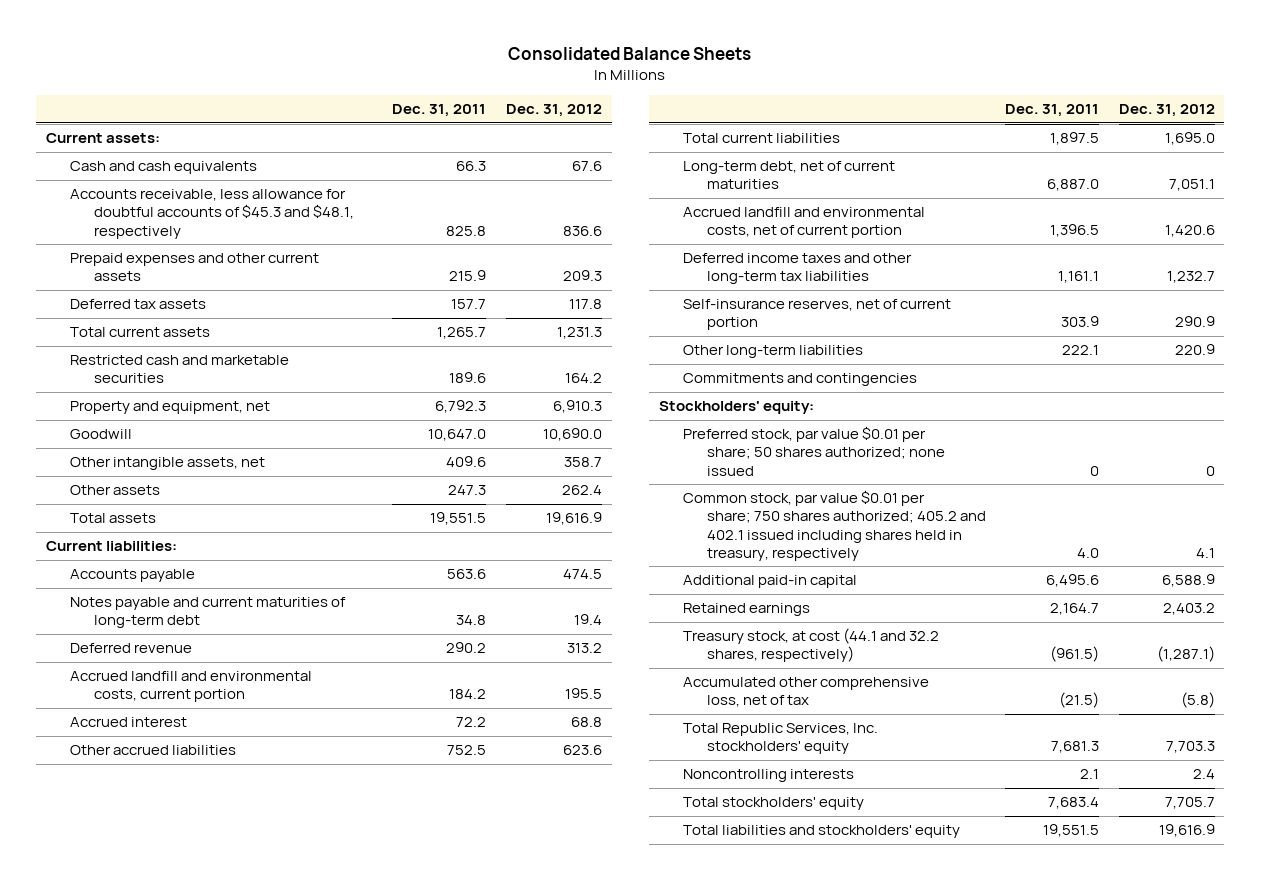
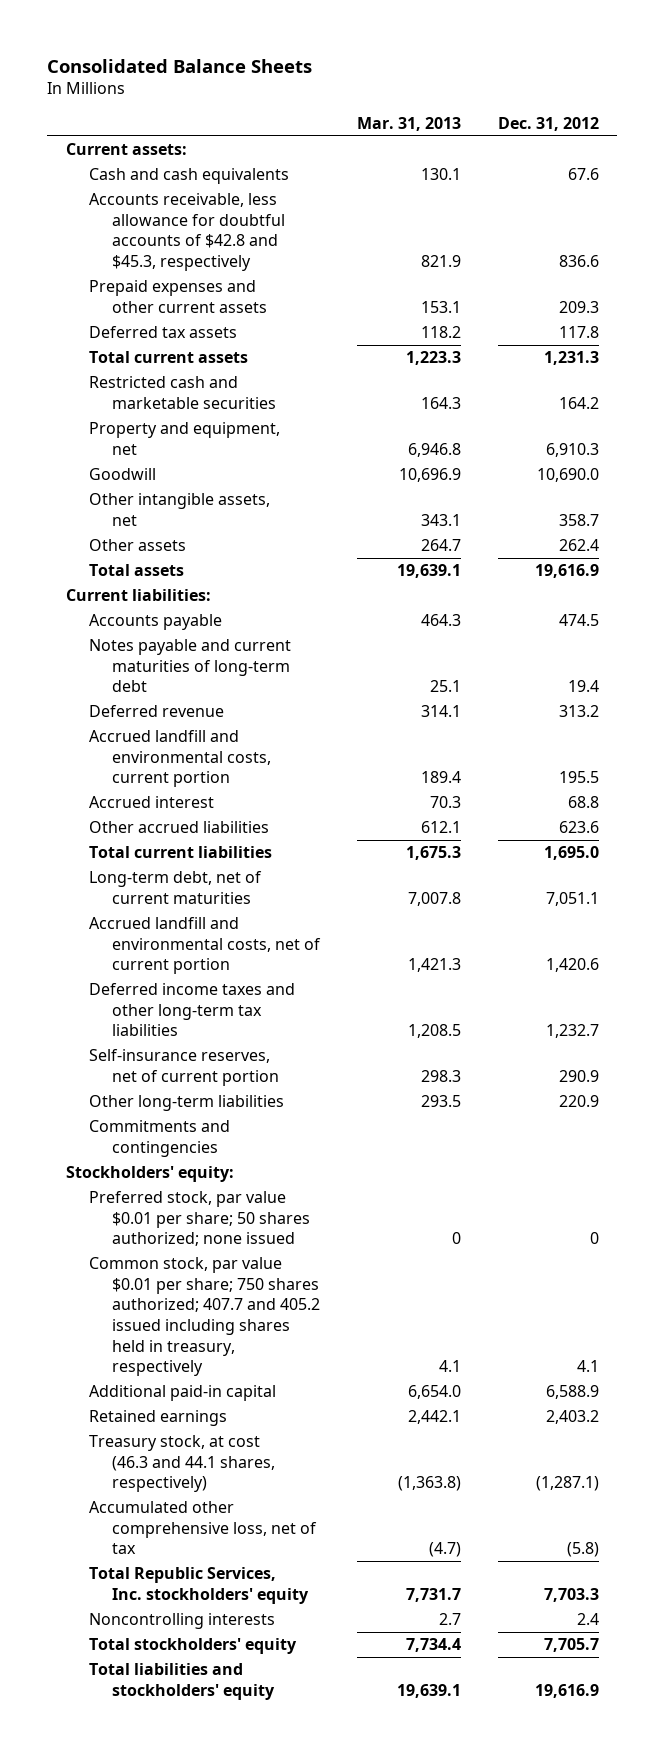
- | Dec. 31, 2011 | Dec. 31, 2012
+ | Mar. 31, 2013 | Dec. 31, 2012
- Accounts receivable, less allowance for doubtful accounts of $45.3 and $48.1, respectively | 825.8 | 836.6
+ Accounts receivable, less allowance for doubtful accounts of $42.8 and $45.3, respectively | 821.9 | 836.6
- Common stock, par value $0.01 per share; 750 shares authorized; 405.2 and 402.1 issued including shares held in treasury, respectively | 4.0 | 4.1
+ Common stock, par value $0.01 per share; 750 shares authorized; 407.7 and 405.2 issued including shares held in treasury, respectively | 4.1 | 4.1
- Treasury stock, at cost (44.1 and 32.2 shares, respectively) | (961.5) | (1,287.1)
+ Treasury stock, at cost (46.3 and 44.1 shares, respectively) | (1,363.8) | (1,287.1)

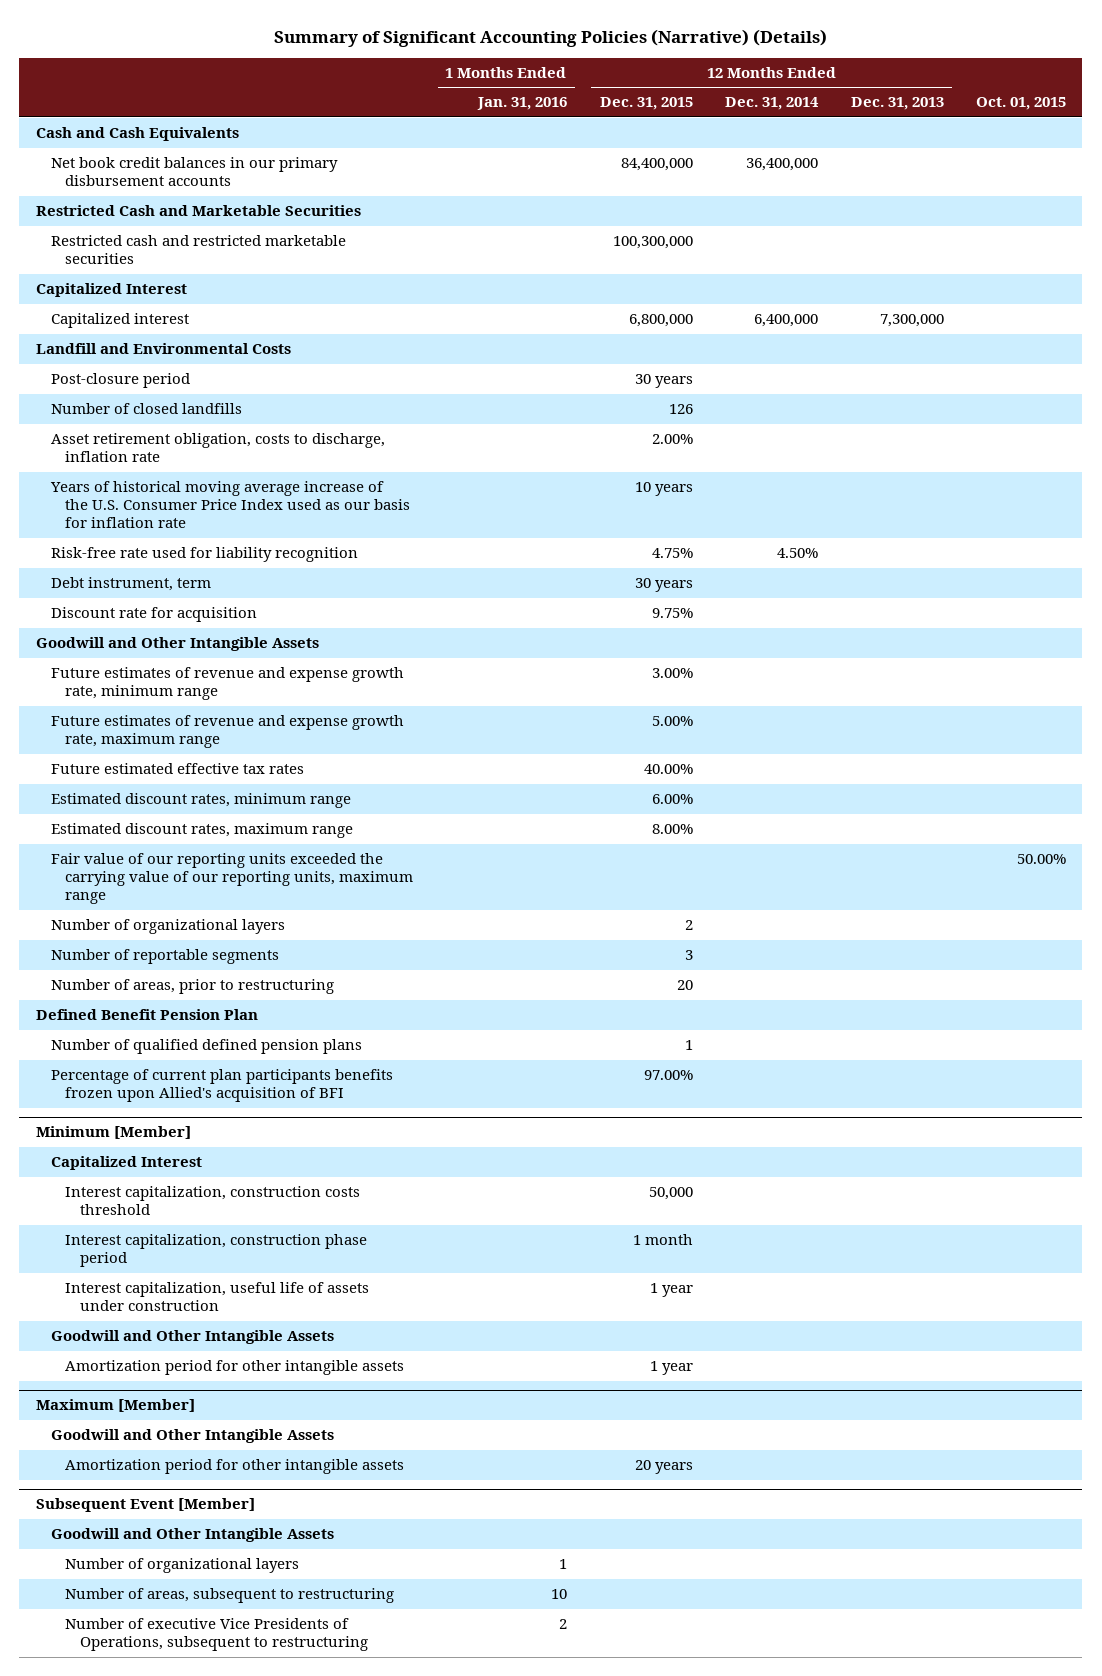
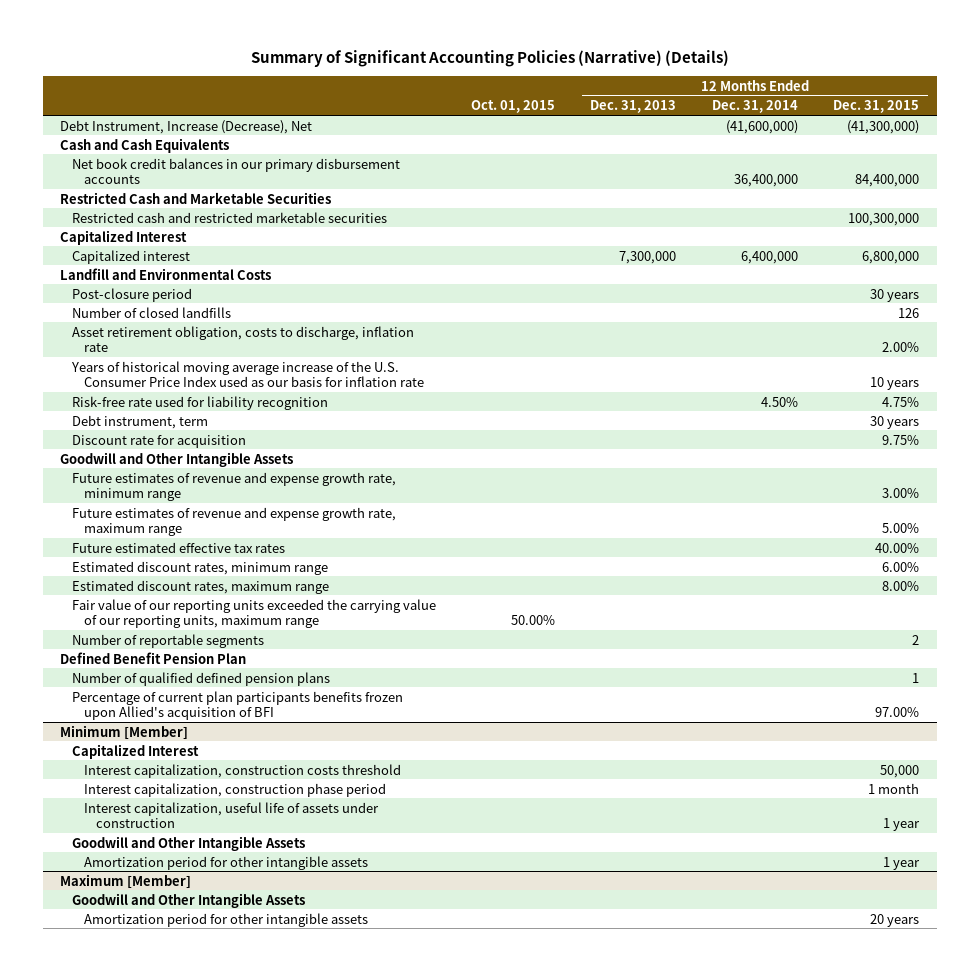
- | 1 Months Ended Jan. 31, 2016 | 12 Months Ended Dec. 31, 2015 | 12 Months Ended Dec. 31, 2014 | 12 Months Ended Dec. 31, 2013 | Oct. 01, 2015
+ | Oct. 01, 2015 | 12 Months Ended Dec. 31, 2013 | 12 Months Ended Dec. 31, 2014 | 12 Months Ended Dec. 31, 2015
+ Debt Instrument, Increase (Decrease), Net | | | (41,600,000) | (41,300,000)
- Number of organizational layers | | 2 | | |
- Number of reportable segments | | 3 | | |
- Number of areas, prior to restructuring | | 20 | | |
+ Number of reportable segments | | | | 2
- Subsequent Event [Member]
- Goodwill and Other Intangible Assets
- Number of organizational layers | 1 | | | |
- Number of areas, subsequent to restructuring | 10 | | | |
- Number of executive Vice Presidents of Operations, subsequent to restructuring | 2 | | | |

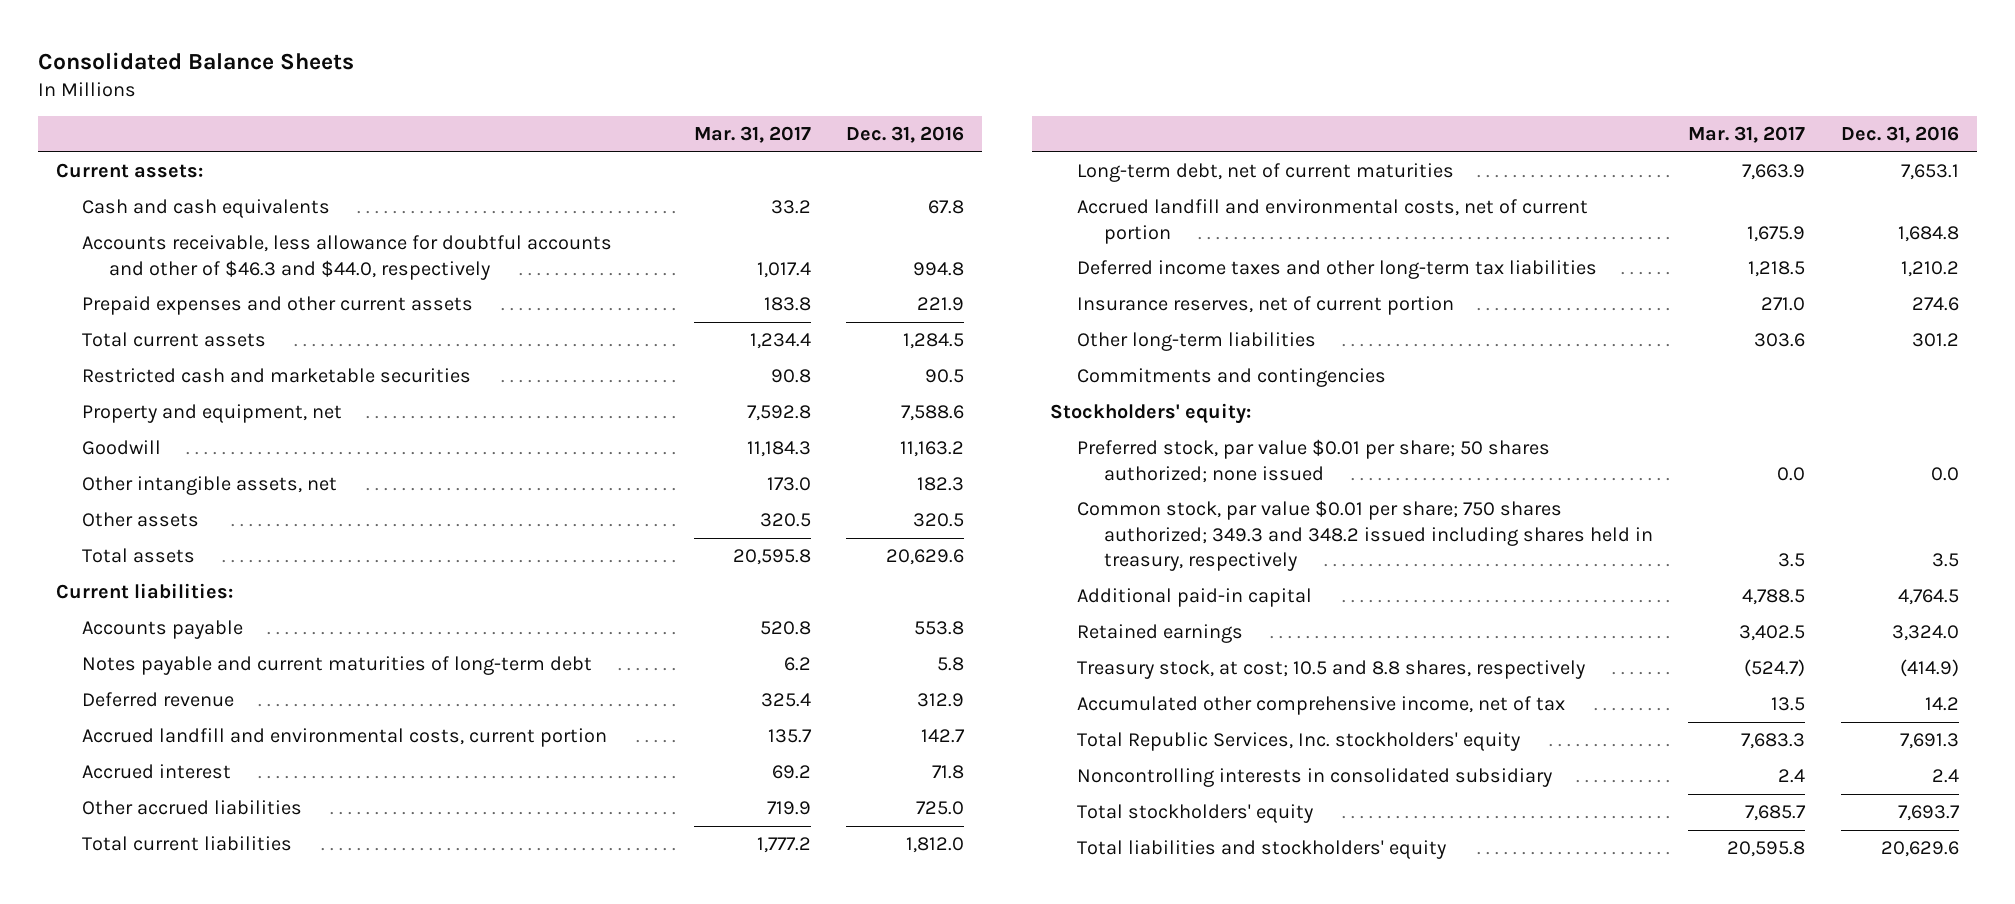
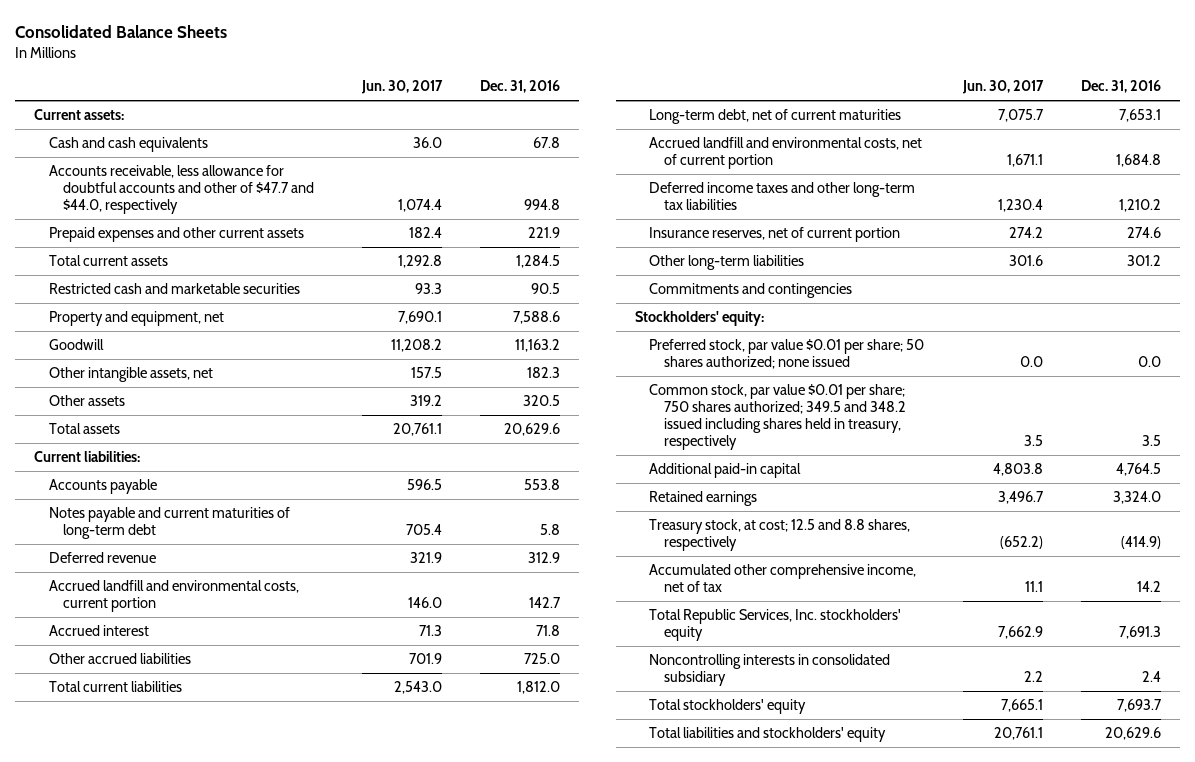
- | Mar. 31, 2017 | Dec. 31, 2016
+ | Jun. 30, 2017 | Dec. 31, 2016
- Accounts receivable, less allowance for doubtful accounts and other of $46.3 and $44.0, respectively | 1,017.4 | 994.8
+ Accounts receivable, less allowance for doubtful accounts and other of $47.7 and $44.0, respectively | 1,074.4 | 994.8
- Common stock, par value $0.01 per share; 750 shares authorized; 349.3 and 348.2 issued including shares held in treasury, respectively | 3.5 | 3.5
+ Common stock, par value $0.01 per share; 750 shares authorized; 349.5 and 348.2 issued including shares held in treasury, respectively | 3.5 | 3.5
- Treasury stock, at cost; 10.5 and 8.8 shares, respectively | (524.7) | (414.9)
+ Treasury stock, at cost; 12.5 and 8.8 shares, respectively | (652.2) | (414.9)

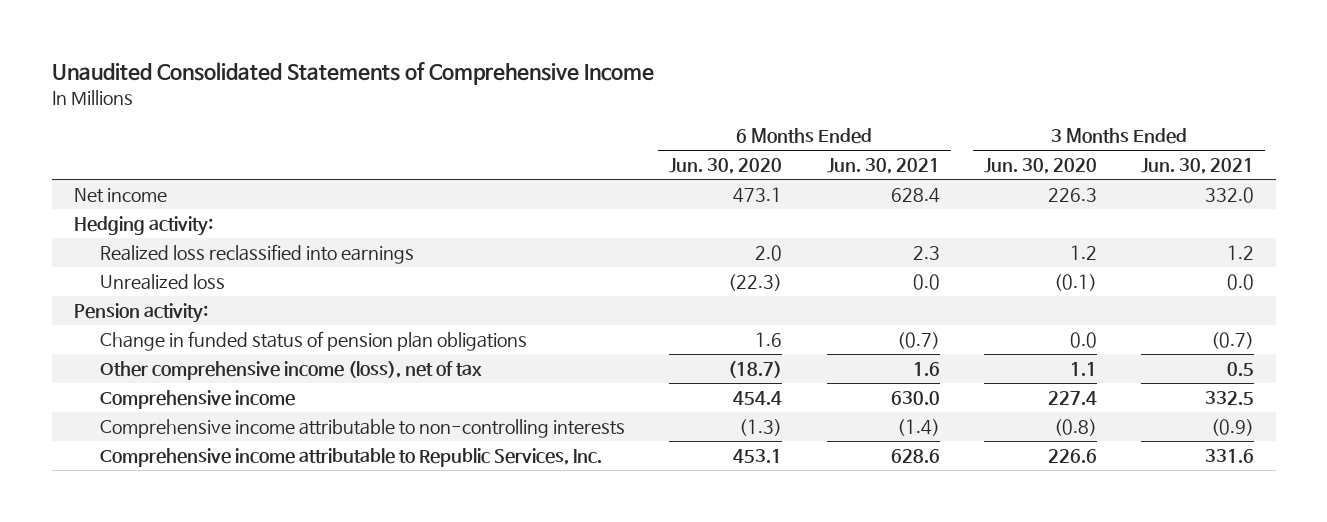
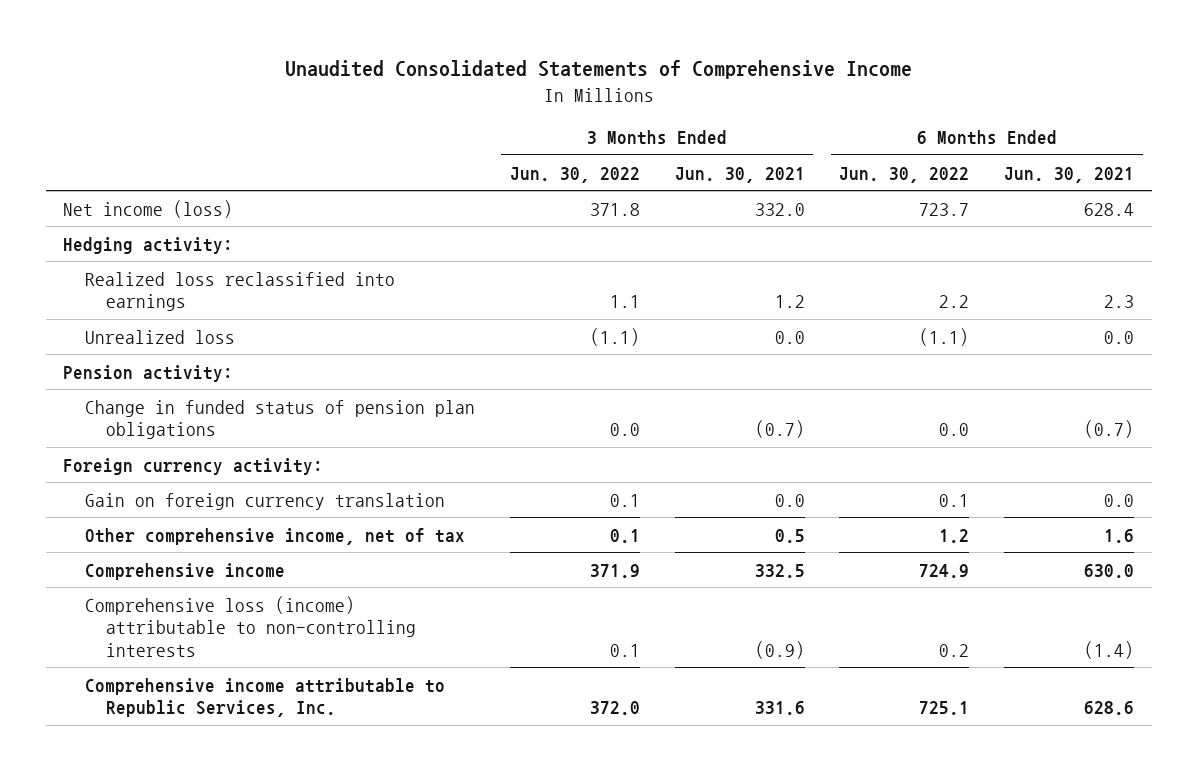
- | 6 Months Ended Jun. 30, 2020 | 6 Months Ended Jun. 30, 2021 | 3 Months Ended Jun. 30, 2020 | 3 Months Ended Jun. 30, 2021
+ | 3 Months Ended Jun. 30, 2022 | 3 Months Ended Jun. 30, 2021 | 6 Months Ended Jun. 30, 2022 | 6 Months Ended Jun. 30, 2021
- Net income | 473.1 | 628.4 | 226.3 | 332.0
+ Net income (loss) | 371.8 | 332.0 | 723.7 | 628.4
- Other comprehensive income (loss), net of tax | (18.7) | 1.6 | 1.1 | 0.5
+ Foreign currency activity:
+ Gain on foreign currency translation | 0.1 | 0.0 | 0.1 | 0.0
+ Other comprehensive income, net of tax | 0.1 | 0.5 | 1.2 | 1.6
- Comprehensive income attributable to non-controlling interests | (1.3) | (1.4) | (0.8) | (0.9)
+ Comprehensive loss (income) attributable to non-controlling interests | 0.1 | (0.9) | 0.2 | (1.4)

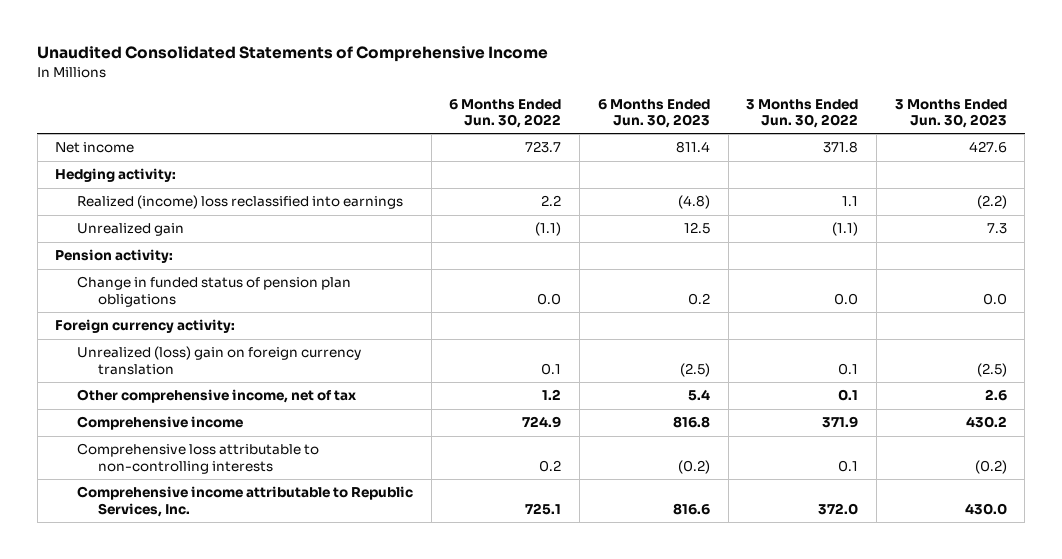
- | 3 Months Ended Jun. 30, 2022 | 3 Months Ended Jun. 30, 2021 | 6 Months Ended Jun. 30, 2022 | 6 Months Ended Jun. 30, 2021
+ | 6 Months Ended Jun. 30, 2022 | 6 Months Ended Jun. 30, 2023 | 3 Months Ended Jun. 30, 2022 | 3 Months Ended Jun. 30, 2023
- Net income (loss) | 371.8 | 332.0 | 723.7 | 628.4
+ Net income | 723.7 | 811.4 | 371.8 | 427.6
- Realized loss reclassified into earnings | 1.1 | 1.2 | 2.2 | 2.3
- Unrealized loss | (1.1) | 0.0 | (1.1) | 0.0
+ Realized (income) loss reclassified into earnings | 2.2 | (4.8) | 1.1 | (2.2)
+ Unrealized gain | (1.1) | 12.5 | (1.1) | 7.3
- Gain on foreign currency translation | 0.1 | 0.0 | 0.1 | 0.0
+ Unrealized (loss) gain on foreign currency translation | 0.1 | (2.5) | 0.1 | (2.5)
- Comprehensive loss (income) attributable to non-controlling interests | 0.1 | (0.9) | 0.2 | (1.4)
+ Comprehensive loss attributable to non-controlling interests | 0.2 | (0.2) | 0.1 | (0.2)

